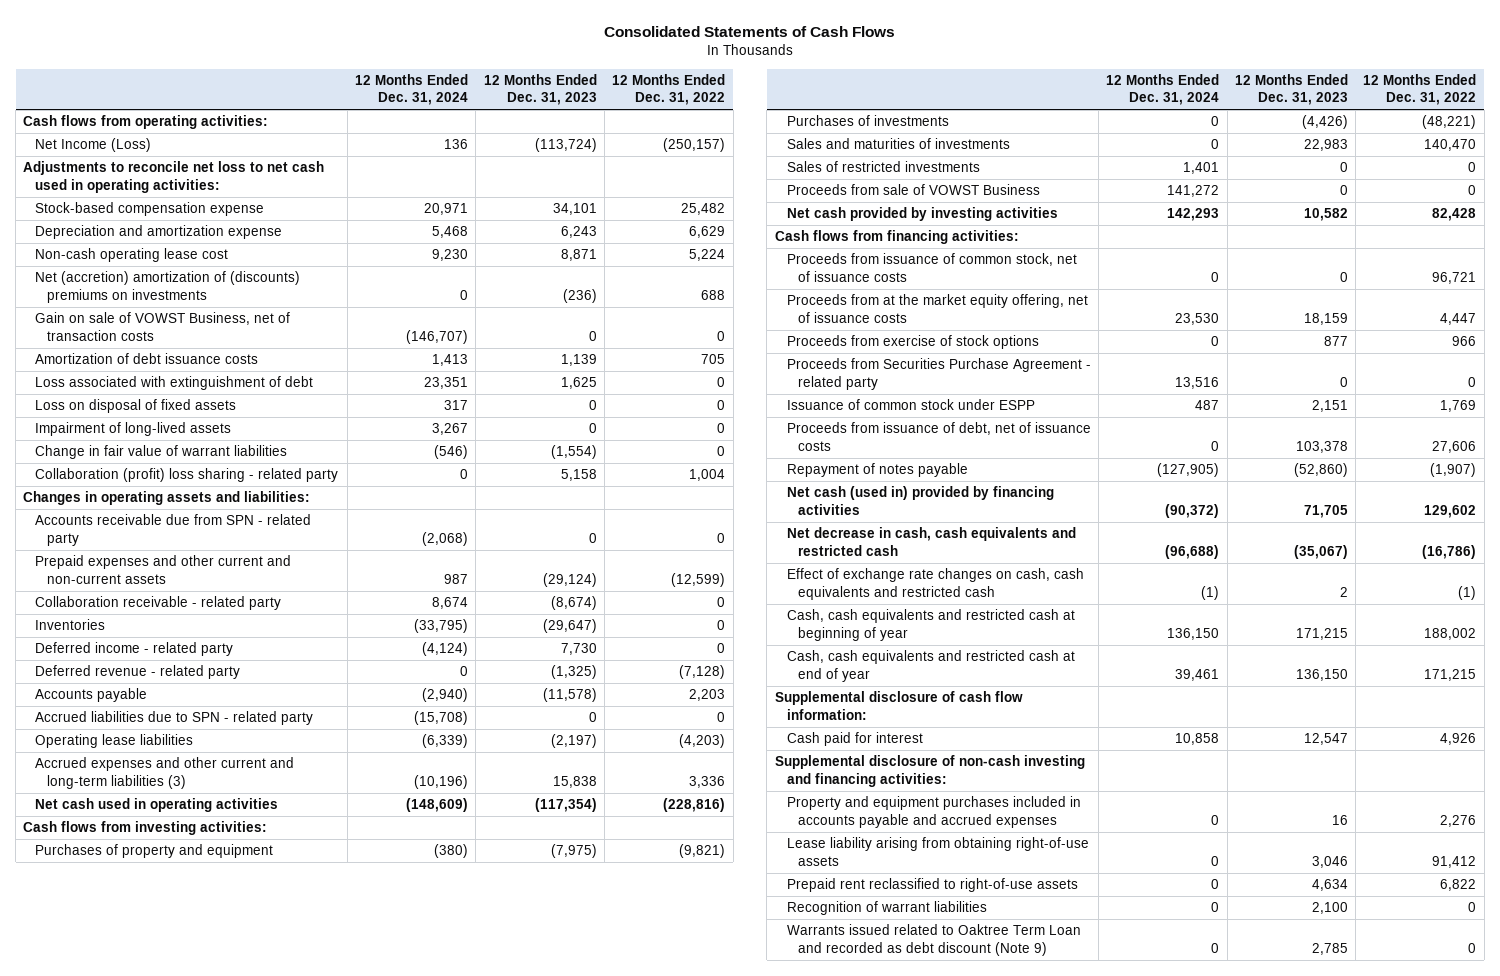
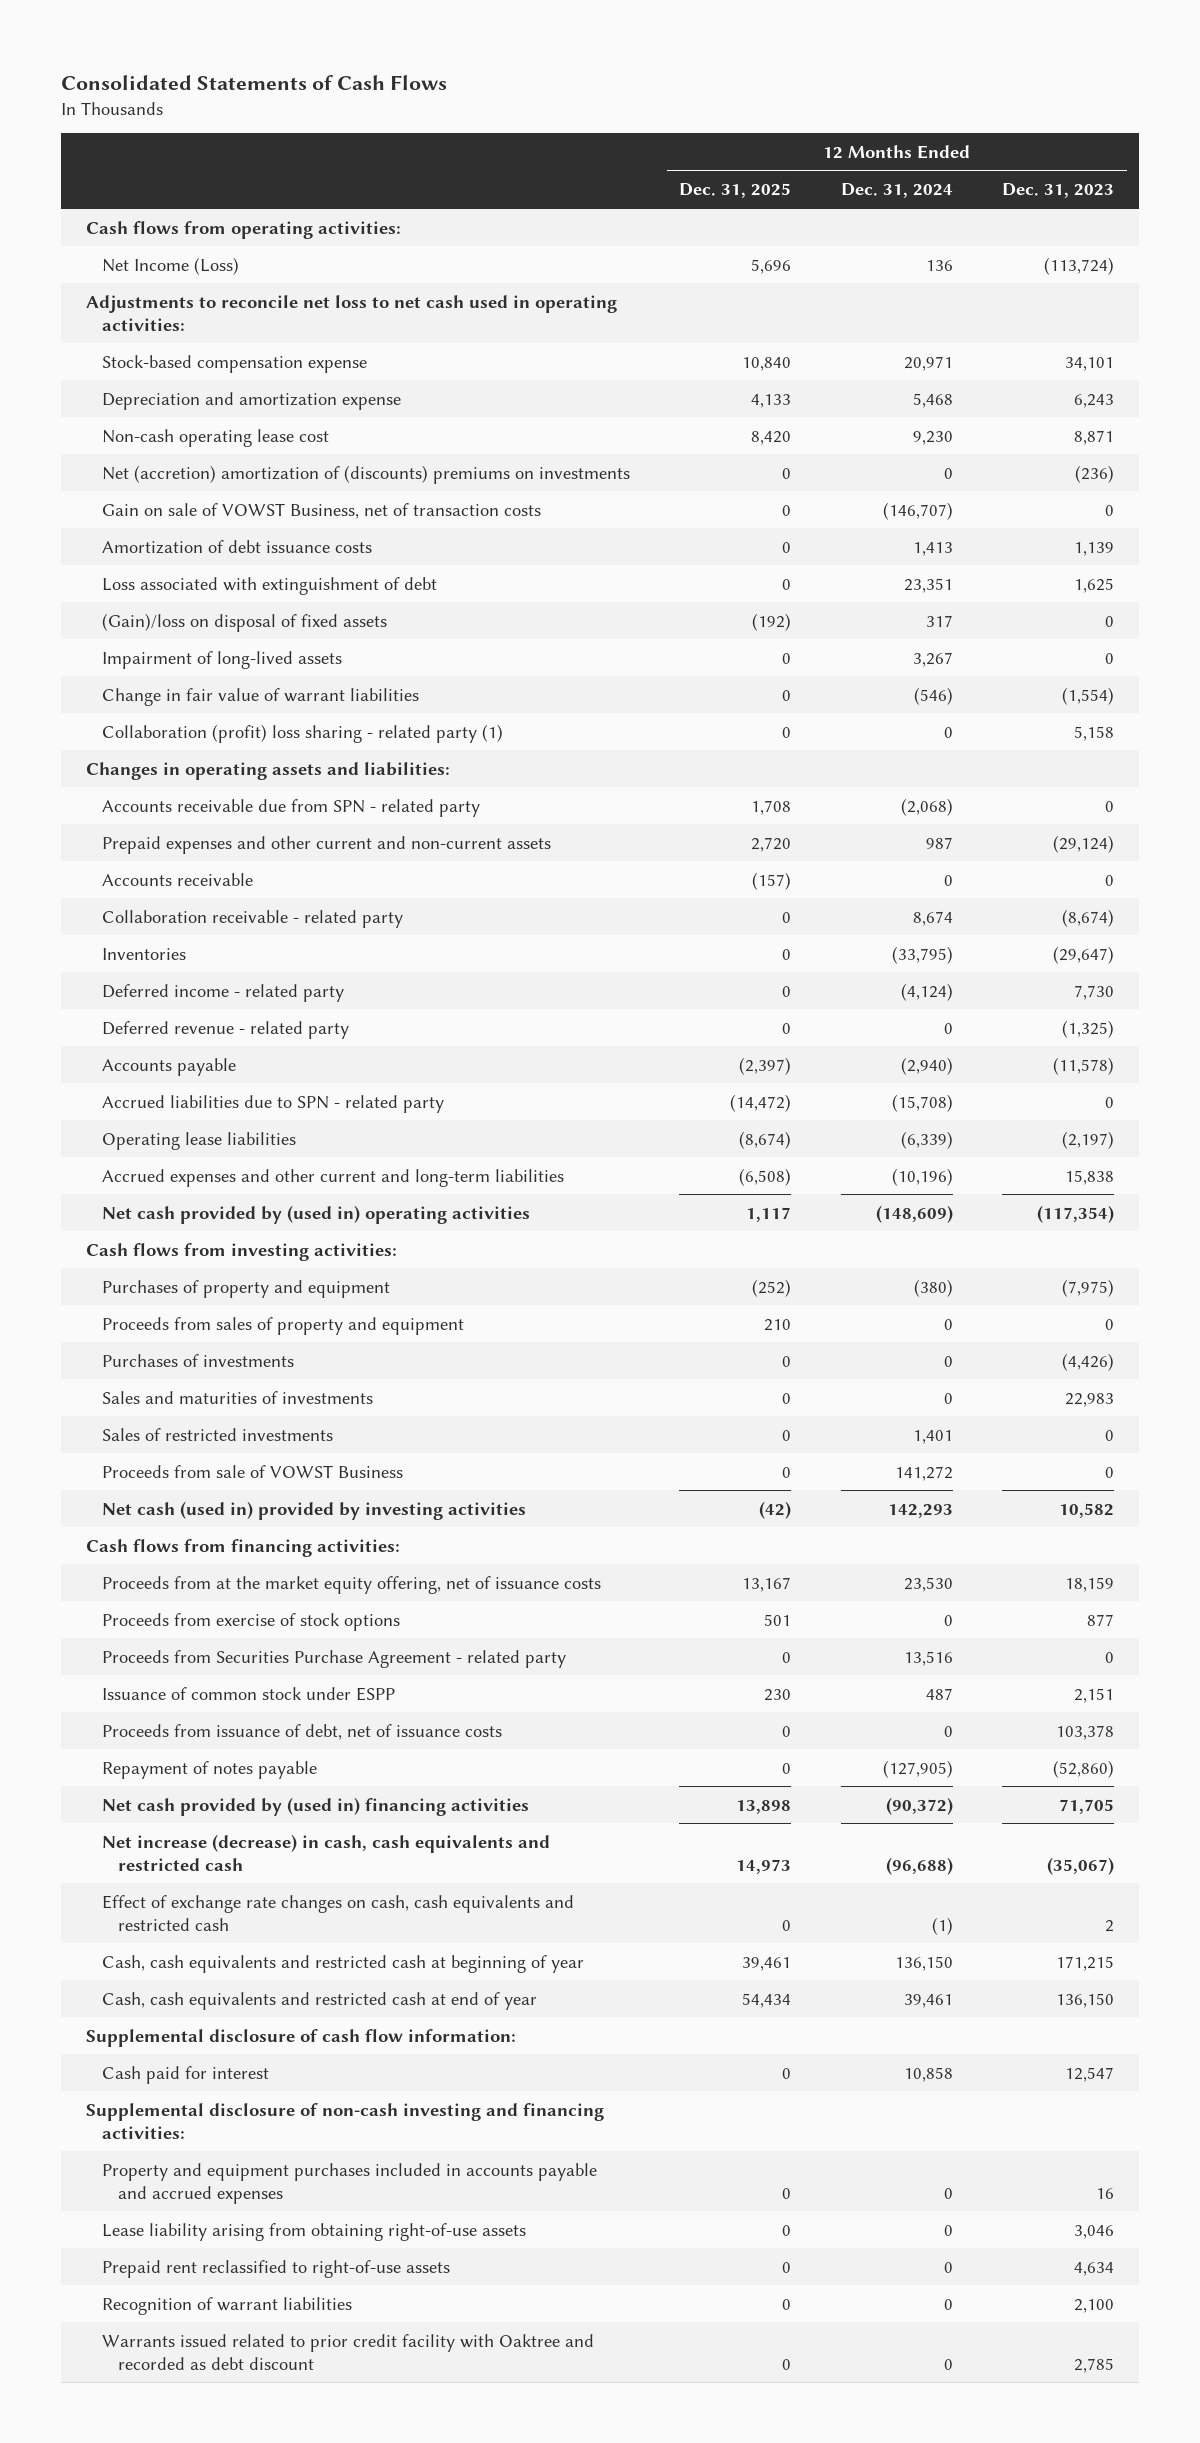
- | 12 Months Ended Dec. 31, 2024 | 12 Months Ended Dec. 31, 2023 | 12 Months Ended Dec. 31, 2022
+ | 12 Months Ended Dec. 31, 2025 | 12 Months Ended Dec. 31, 2024 | 12 Months Ended Dec. 31, 2023
- Loss on disposal of fixed assets | 317 | 0 | 0
+ (Gain)/loss on disposal of fixed assets | (192) | 317 | 0
- Collaboration (profit) loss sharing - related party | 0 | 5,158 | 1,004
+ Collaboration (profit) loss sharing - related party (1) | 0 | 0 | 5,158
+ Accounts receivable | (157) | 0 | 0
- Accrued expenses and other current and long-term liabilities (3) | (10,196) | 15,838 | 3,336
- Net cash used in operating activities | (148,609) | (117,354) | (228,816)
+ Accrued expenses and other current and long-term liabilities | (6,508) | (10,196) | 15,838
+ Net cash provided by (used in) operating activities | 1,117 | (148,609) | (117,354)
+ Proceeds from sales of property and equipment | 210 | 0 | 0
- Net cash provided by investing activities | 142,293 | 10,582 | 82,428
+ Net cash (used in) provided by investing activities | (42) | 142,293 | 10,582
- Proceeds from issuance of common stock, net of issuance costs | 0 | 0 | 96,721
- Net cash (used in) provided by financing activities | (90,372) | 71,705 | 129,602
- Net decrease in cash, cash equivalents and restricted cash | (96,688) | (35,067) | (16,786)
+ Net cash provided by (used in) financing activities | 13,898 | (90,372) | 71,705
+ Net increase (decrease) in cash, cash equivalents and restricted cash | 14,973 | (96,688) | (35,067)
- Warrants issued related to Oaktree Term Loan and recorded as debt discount (Note 9) | 0 | 2,785 | 0
+ Warrants issued related to prior credit facility with Oaktree and recorded as debt discount | 0 | 0 | 2,785

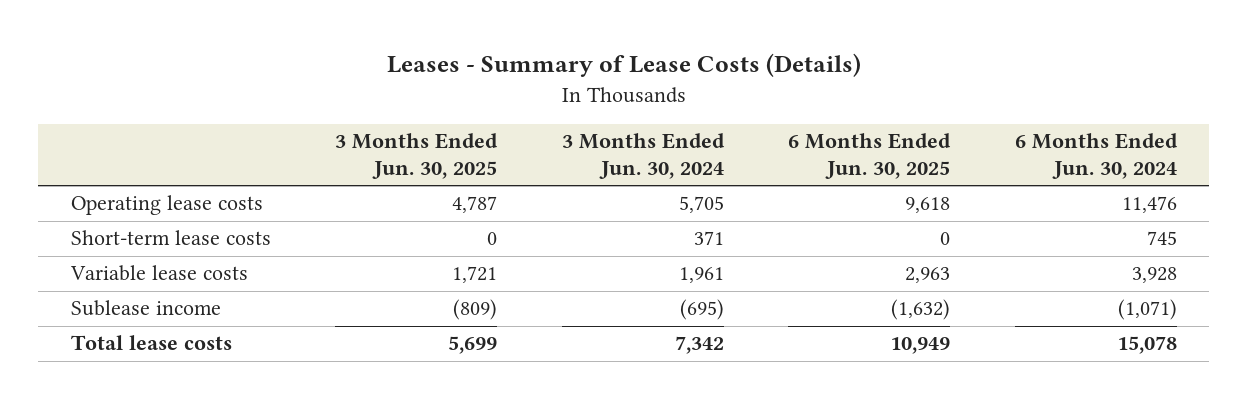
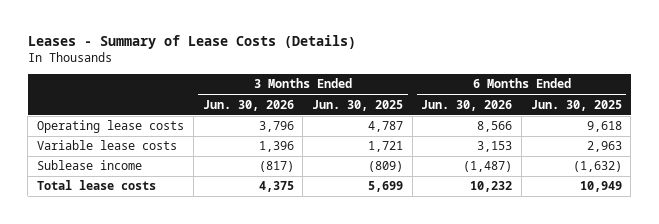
- | 3 Months Ended Jun. 30, 2025 | 3 Months Ended Jun. 30, 2024 | 6 Months Ended Jun. 30, 2025 | 6 Months Ended Jun. 30, 2024
+ | 3 Months Ended Jun. 30, 2026 | 3 Months Ended Jun. 30, 2025 | 6 Months Ended Jun. 30, 2026 | 6 Months Ended Jun. 30, 2025
- Short-term lease costs | 0 | 371 | 0 | 745

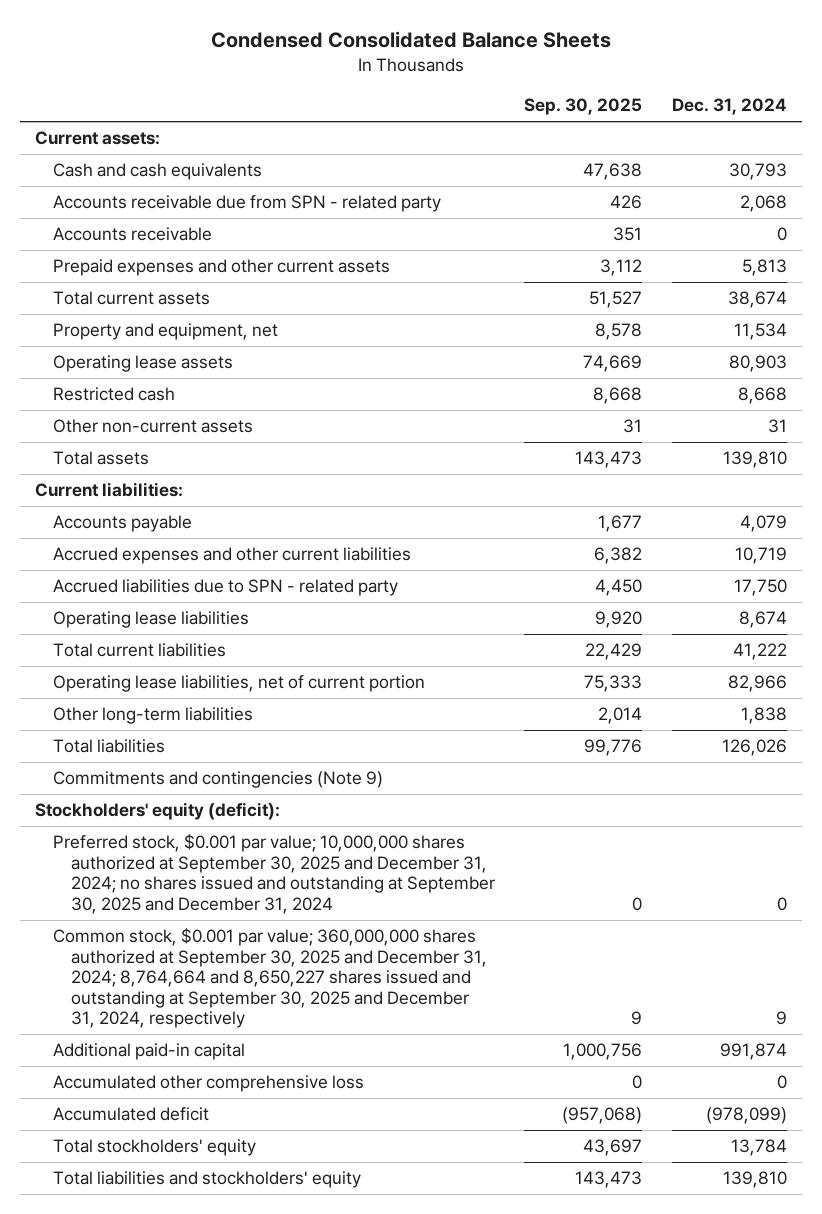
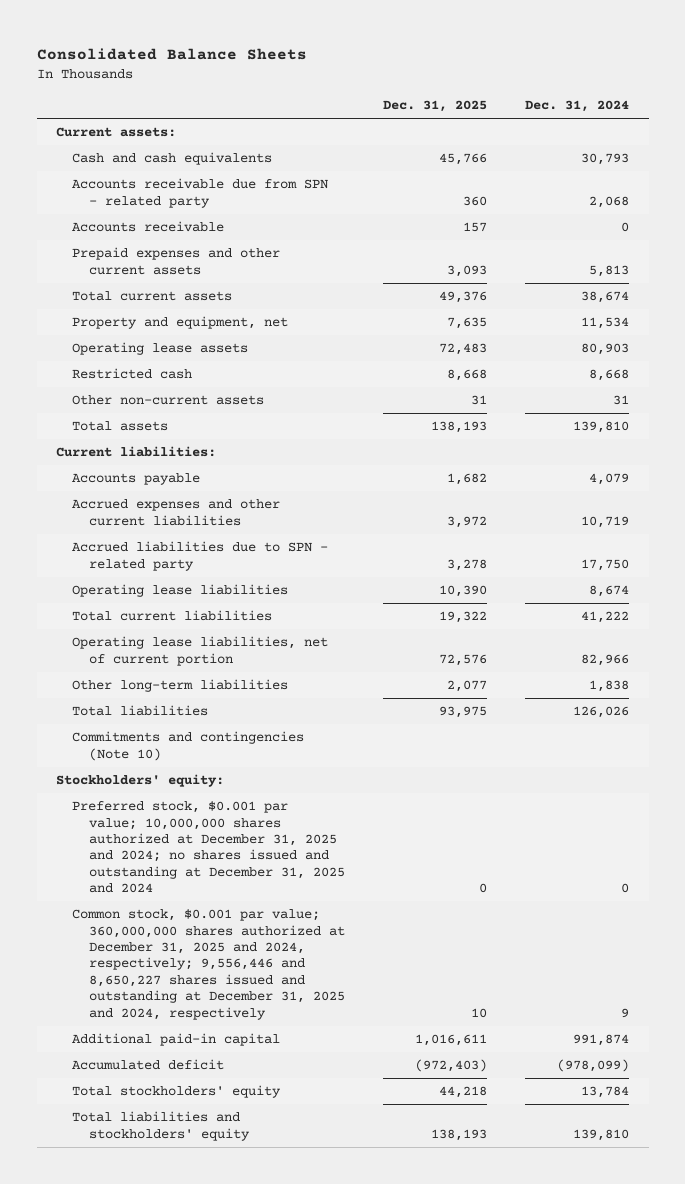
- Condensed Consolidated Balance Sheets
+ Consolidated Balance Sheets
- | Sep. 30, 2025 | Dec. 31, 2024
+ | Dec. 31, 2025 | Dec. 31, 2024
- Commitments and contingencies (Note 9)
- Stockholders' equity (deficit):
- Preferred stock, $0.001 par value; 10,000,000 shares authorized at September 30, 2025 and December 31, 2024; no shares issued and outstanding at September 30, 2025 and December 31, 2024 | 0 | 0
- Common stock, $0.001 par value; 360,000,000 shares authorized at September 30, 2025 and December 31, 2024; 8,764,664 and 8,650,227 shares issued and outstanding at September 30, 2025 and December 31, 2024, respectively | 9 | 9
+ Commitments and contingencies (Note 10)
+ Stockholders' equity:
+ Preferred stock, $0.001 par value; 10,000,000 shares authorized at December 31, 2025 and 2024; no shares issued and outstanding at December 31, 2025 and 2024 | 0 | 0
+ Common stock, $0.001 par value; 360,000,000 shares authorized at December 31, 2025 and 2024, respectively; 9,556,446 and 8,650,227 shares issued and outstanding at December 31, 2025 and 2024, respectively | 10 | 9
- Accumulated other comprehensive loss | 0 | 0

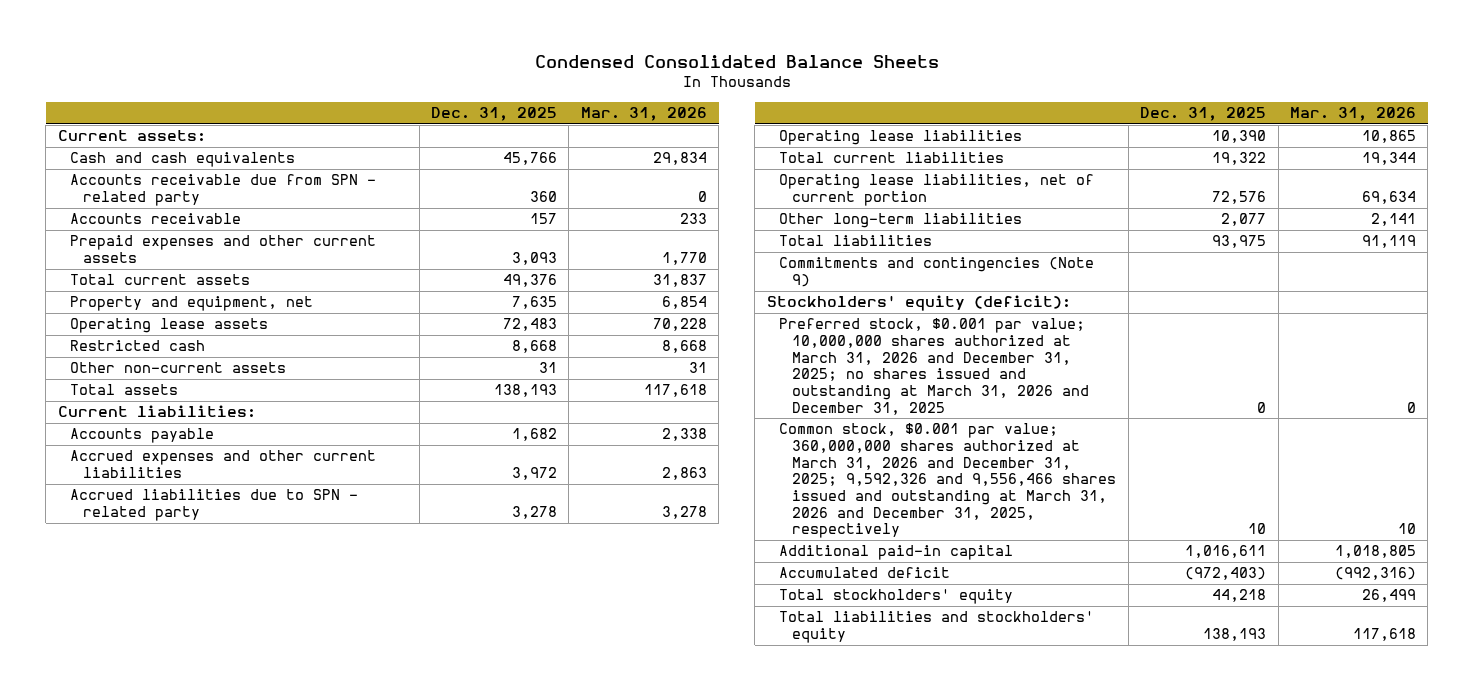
- Consolidated Balance Sheets
+ Condensed Consolidated Balance Sheets
- | Dec. 31, 2025 | Dec. 31, 2024
+ | Dec. 31, 2025 | Mar. 31, 2026
- Commitments and contingencies (Note 10)
- Stockholders' equity:
- Preferred stock, $0.001 par value; 10,000,000 shares authorized at December 31, 2025 and 2024; no shares issued and outstanding at December 31, 2025 and 2024 | 0 | 0
- Common stock, $0.001 par value; 360,000,000 shares authorized at December 31, 2025 and 2024, respectively; 9,556,446 and 8,650,227 shares issued and outstanding at December 31, 2025 and 2024, respectively | 10 | 9
+ Commitments and contingencies (Note 9)
+ Stockholders' equity (deficit):
+ Preferred stock, $0.001 par value; 10,000,000 shares authorized at March 31, 2026 and December 31, 2025; no shares issued and outstanding at March 31, 2026 and December 31, 2025 | 0 | 0
+ Common stock, $0.001 par value; 360,000,000 shares authorized at March 31, 2026 and December 31, 2025; 9,592,326 and 9,556,466 shares issued and outstanding at March 31, 2026 and December 31, 2025, respectively | 10 | 10

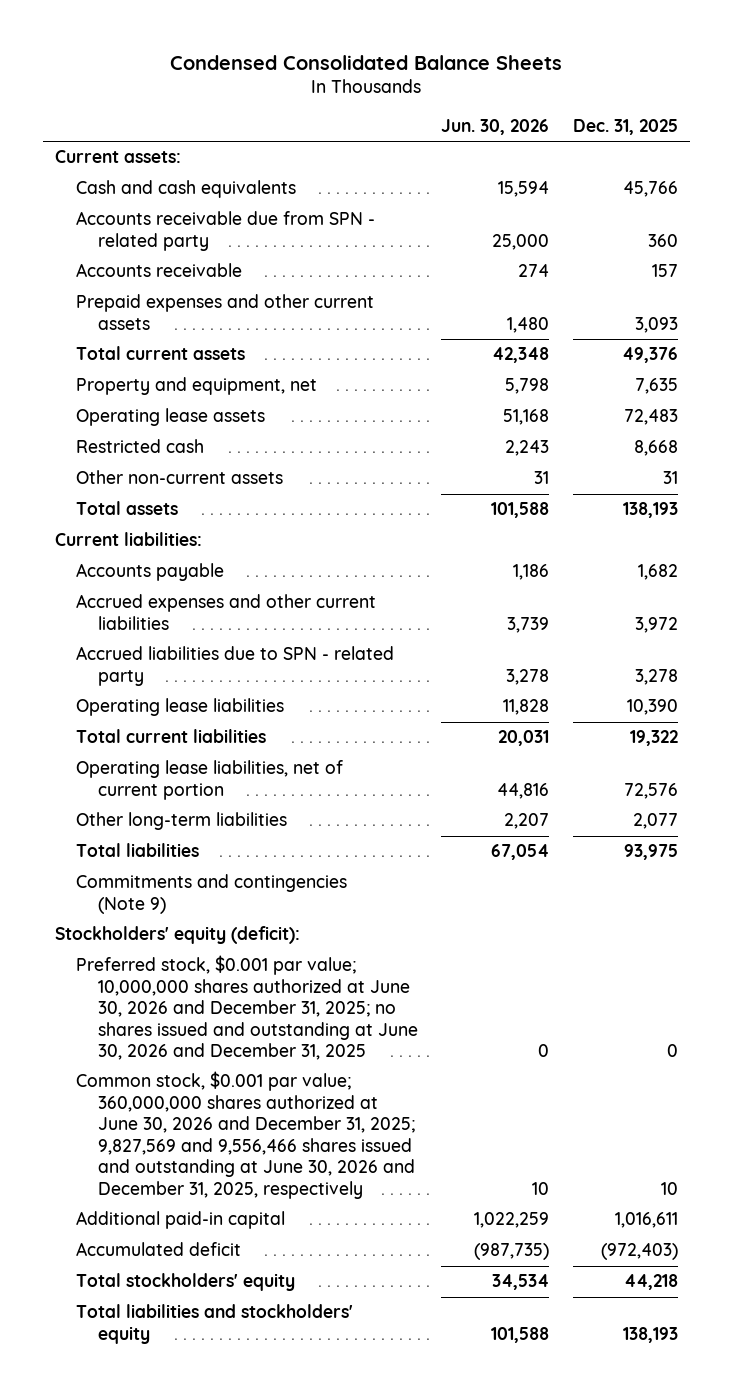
- | Dec. 31, 2025 | Mar. 31, 2026
+ | Jun. 30, 2026 | Dec. 31, 2025
- Preferred stock, $0.001 par value; 10,000,000 shares authorized at March 31, 2026 and December 31, 2025; no shares issued and outstanding at March 31, 2026 and December 31, 2025 | 0 | 0
- Common stock, $0.001 par value; 360,000,000 shares authorized at March 31, 2026 and December 31, 2025; 9,592,326 and 9,556,466 shares issued and outstanding at March 31, 2026 and December 31, 2025, respectively | 10 | 10
+ Preferred stock, $0.001 par value; 10,000,000 shares authorized at June 30, 2026 and December 31, 2025; no shares issued and outstanding at June 30, 2026 and December 31, 2025 | 0 | 0
+ Common stock, $0.001 par value; 360,000,000 shares authorized at June 30, 2026 and December 31, 2025; 9,827,569 and 9,556,466 shares issued and outstanding at June 30, 2026 and December 31, 2025, respectively | 10 | 10

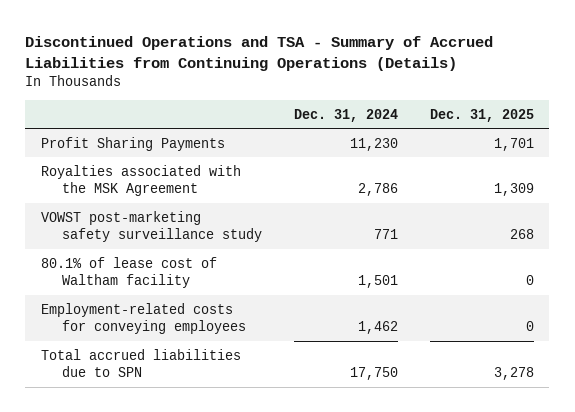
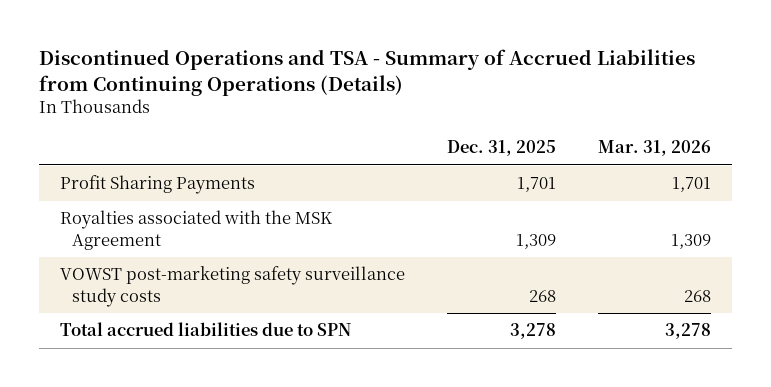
- | Dec. 31, 2024 | Dec. 31, 2025
+ | Dec. 31, 2025 | Mar. 31, 2026
- VOWST post-marketing safety surveillance study | 771 | 268
- 80.1% of lease cost of Waltham facility | 1,501 | 0
- Employment-related costs for conveying employees | 1,462 | 0
+ VOWST post-marketing safety surveillance study costs | 268 | 268

